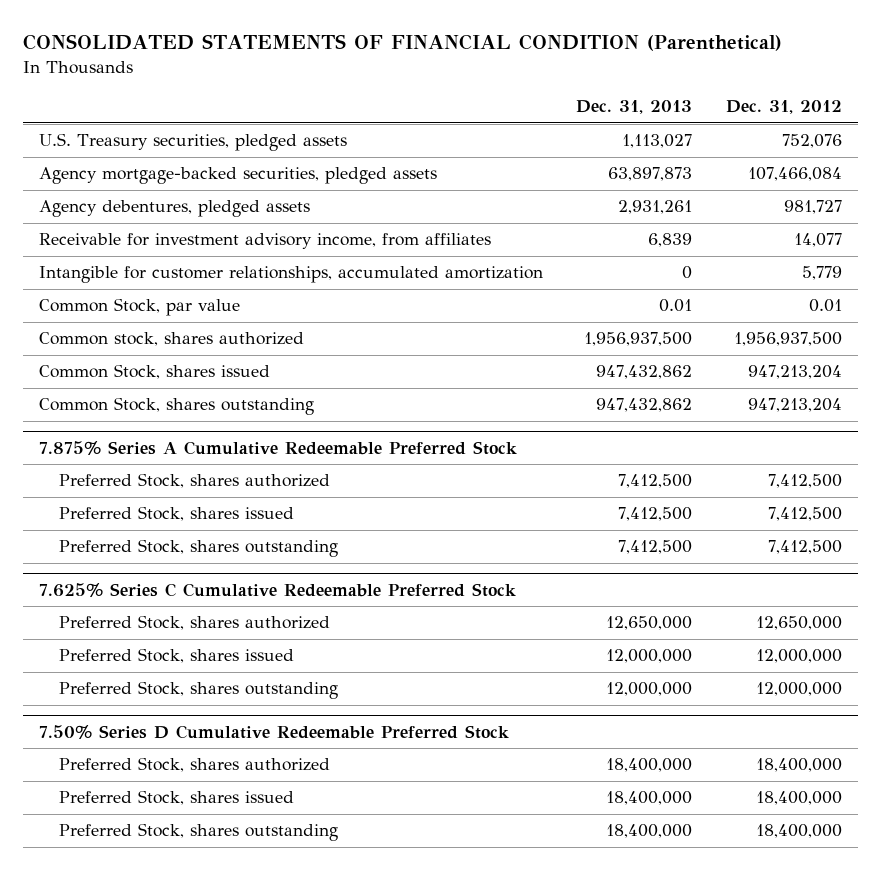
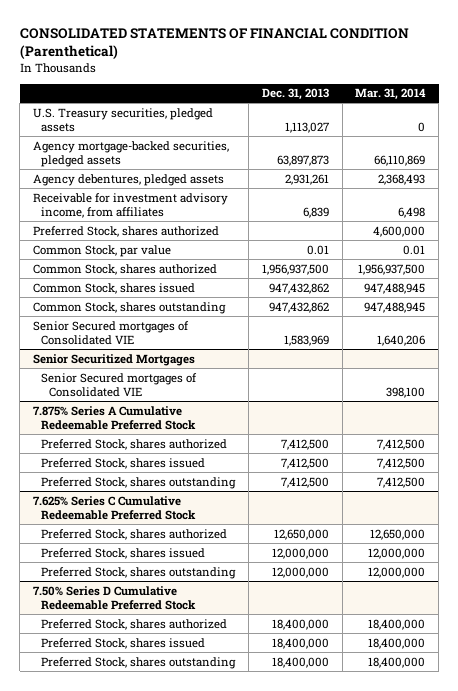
- | Dec. 31, 2013 | Dec. 31, 2012
+ | Dec. 31, 2013 | Mar. 31, 2014
- Intangible for customer relationships, accumulated amortization | 0 | 5,779
+ Preferred Stock, shares authorized | | 4,600,000
- Common stock, shares authorized | 1,956,937,500 | 1,956,937,500
+ Common Stock, shares authorized | 1,956,937,500 | 1,956,937,500
+ Senior Secured mortgages of Consolidated VIE | 1,583,969 | 1,640,206
+ Senior Securitized Mortgages
+ Senior Secured mortgages of Consolidated VIE | | 398,100

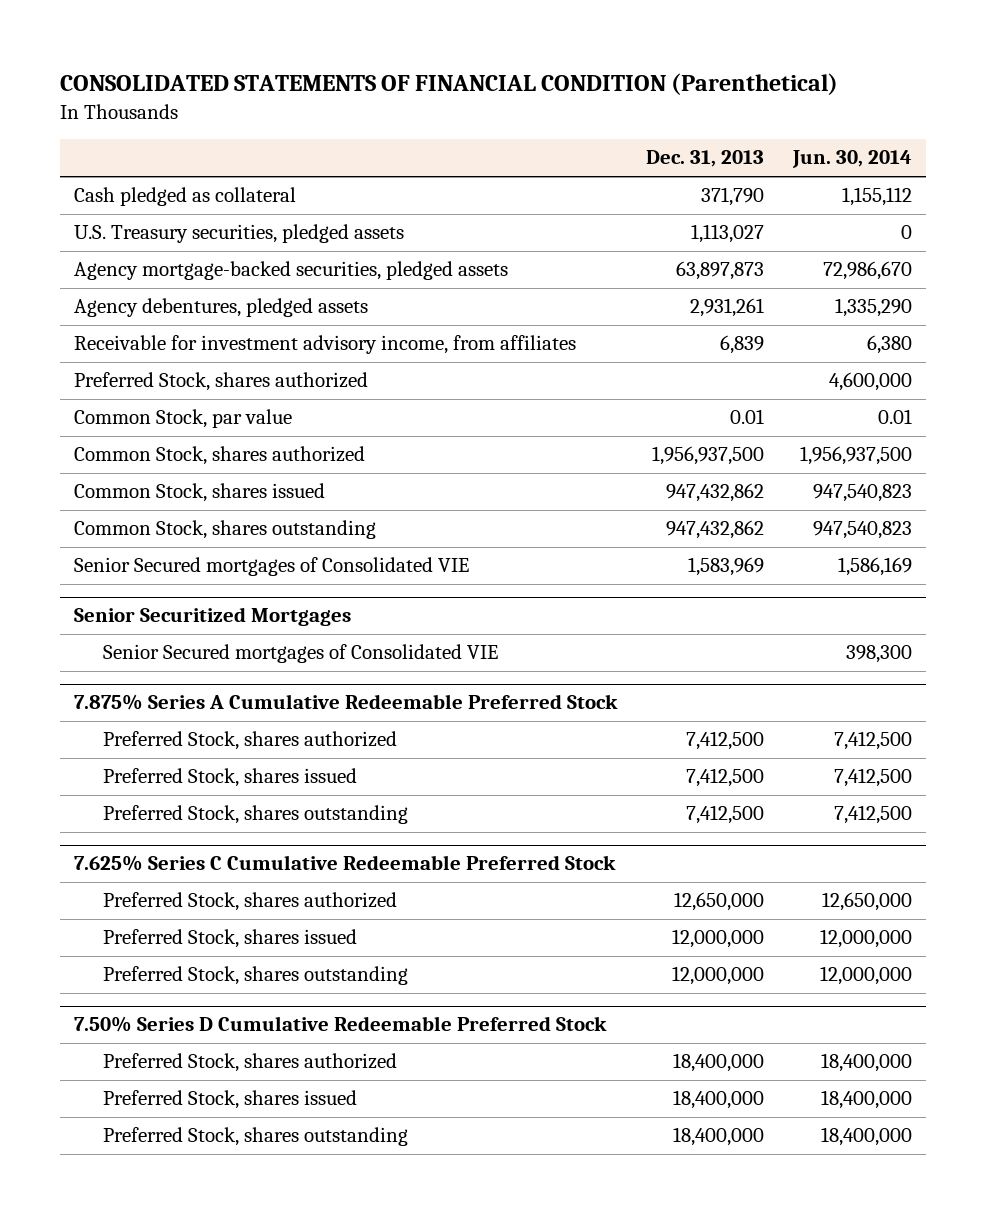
- | Dec. 31, 2013 | Mar. 31, 2014
+ | Dec. 31, 2013 | Jun. 30, 2014
+ Cash pledged as collateral | 371,790 | 1,155,112

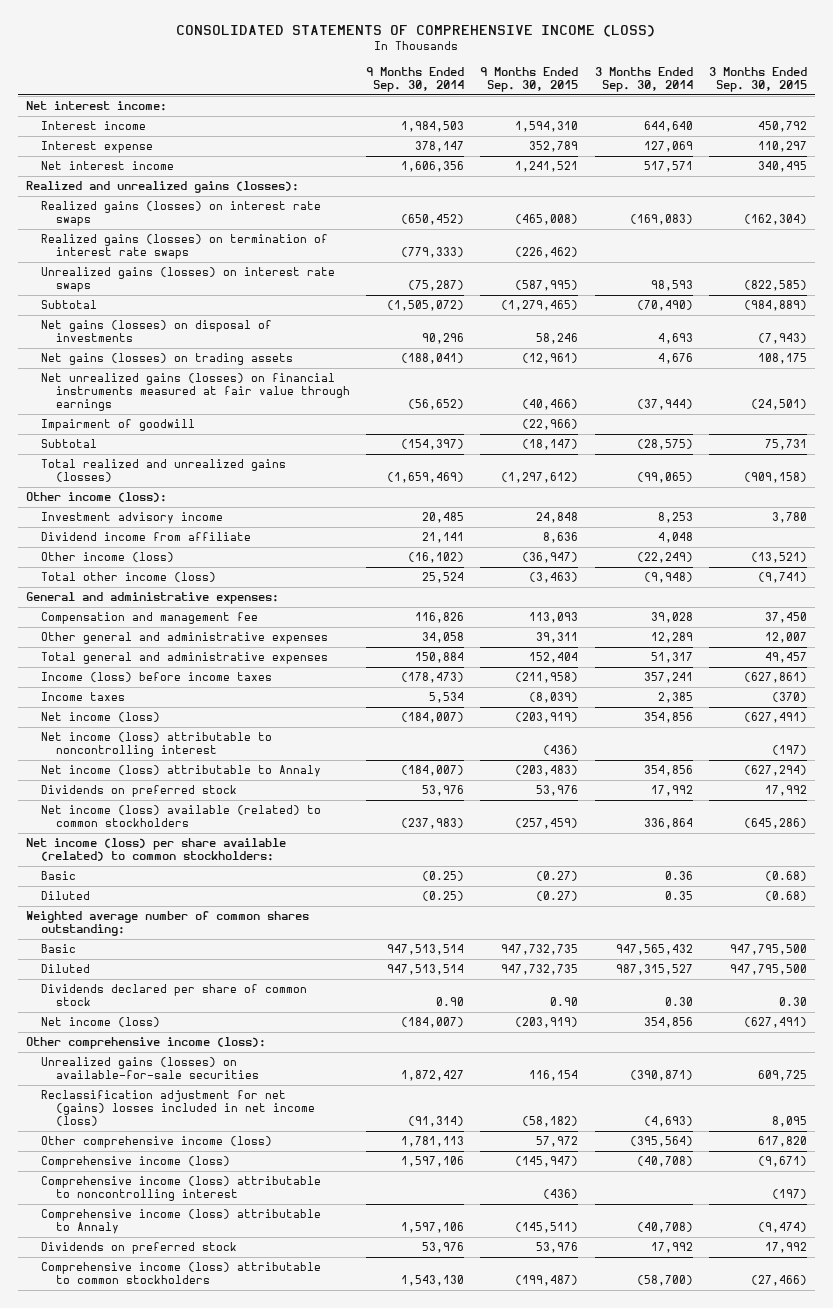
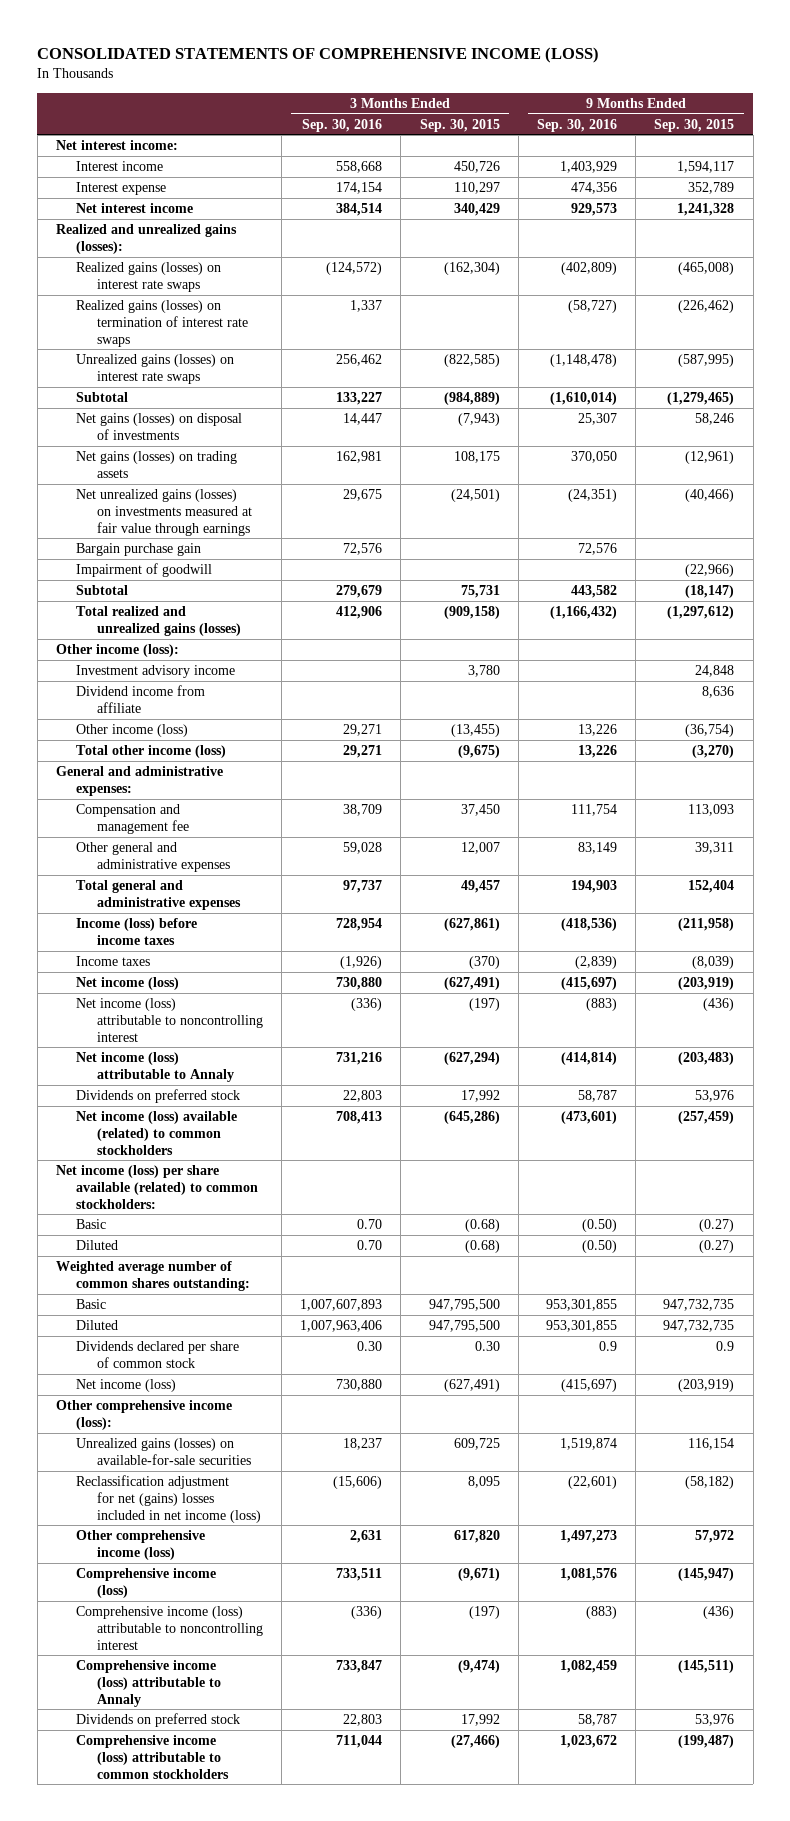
- | 9 Months Ended Sep. 30, 2014 | 9 Months Ended Sep. 30, 2015 | 3 Months Ended Sep. 30, 2014 | 3 Months Ended Sep. 30, 2015
+ | 3 Months Ended Sep. 30, 2016 | 3 Months Ended Sep. 30, 2015 | 9 Months Ended Sep. 30, 2016 | 9 Months Ended Sep. 30, 2015
- Interest income | 1,984,503 | 1,594,310 | 644,640 | 450,792
+ Interest income | 558,668 | 450,726 | 1,403,929 | 1,594,117
- Net interest income | 1,606,356 | 1,241,521 | 517,571 | 340,495
+ Net interest income | 384,514 | 340,429 | 929,573 | 1,241,328
- Net unrealized gains (losses) on financial instruments measured at fair value through earnings | (56,652) | (40,466) | (37,944) | (24,501)
+ Net unrealized gains (losses) on investments measured at fair value through earnings | 29,675 | (24,501) | (24,351) | (40,466)
+ Bargain purchase gain | 72,576 | | 72,576 |
- Other income (loss) | (16,102) | (36,947) | (22,249) | (13,521)
- Total other income (loss) | 25,524 | (3,463) | (9,948) | (9,741)
+ Other income (loss) | 29,271 | (13,455) | 13,226 | (36,754)
+ Total other income (loss) | 29,271 | (9,675) | 13,226 | (3,270)
- Dividends declared per share of common stock | 0.90 | 0.90 | 0.30 | 0.30
+ Dividends declared per share of common stock | 0.30 | 0.30 | 0.9 | 0.9

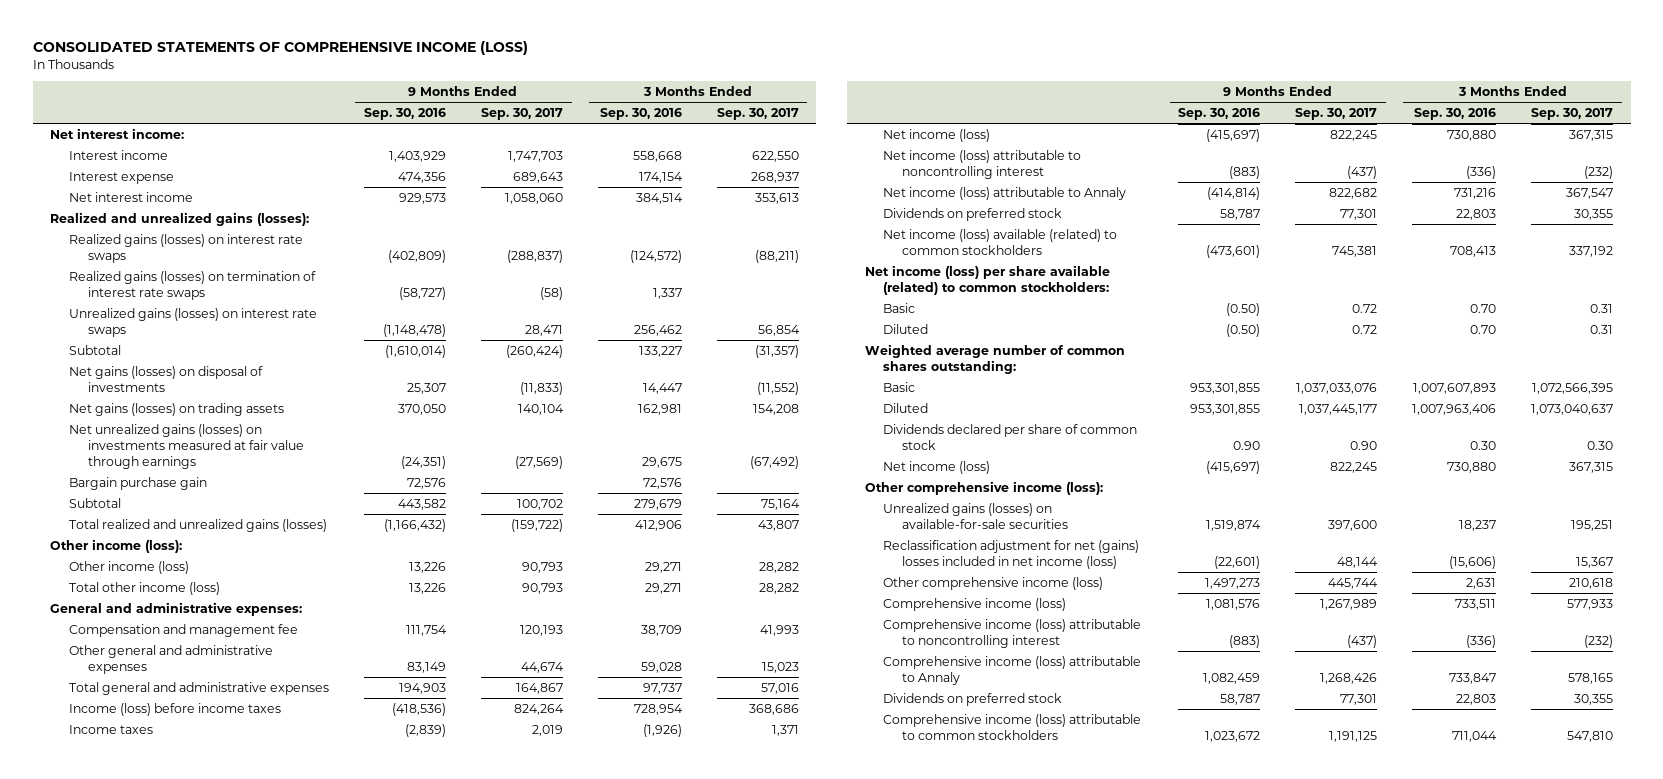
- | 3 Months Ended Sep. 30, 2016 | 3 Months Ended Sep. 30, 2015 | 9 Months Ended Sep. 30, 2016 | 9 Months Ended Sep. 30, 2015
+ | 9 Months Ended Sep. 30, 2016 | 9 Months Ended Sep. 30, 2017 | 3 Months Ended Sep. 30, 2016 | 3 Months Ended Sep. 30, 2017
- Impairment of goodwill | | | | (22,966)
- Investment advisory income | | 3,780 | | 24,848
- Dividend income from affiliate | | | | 8,636
- Dividends declared per share of common stock | 0.30 | 0.30 | 0.9 | 0.9
+ Dividends declared per share of common stock | 0.90 | 0.90 | 0.30 | 0.30

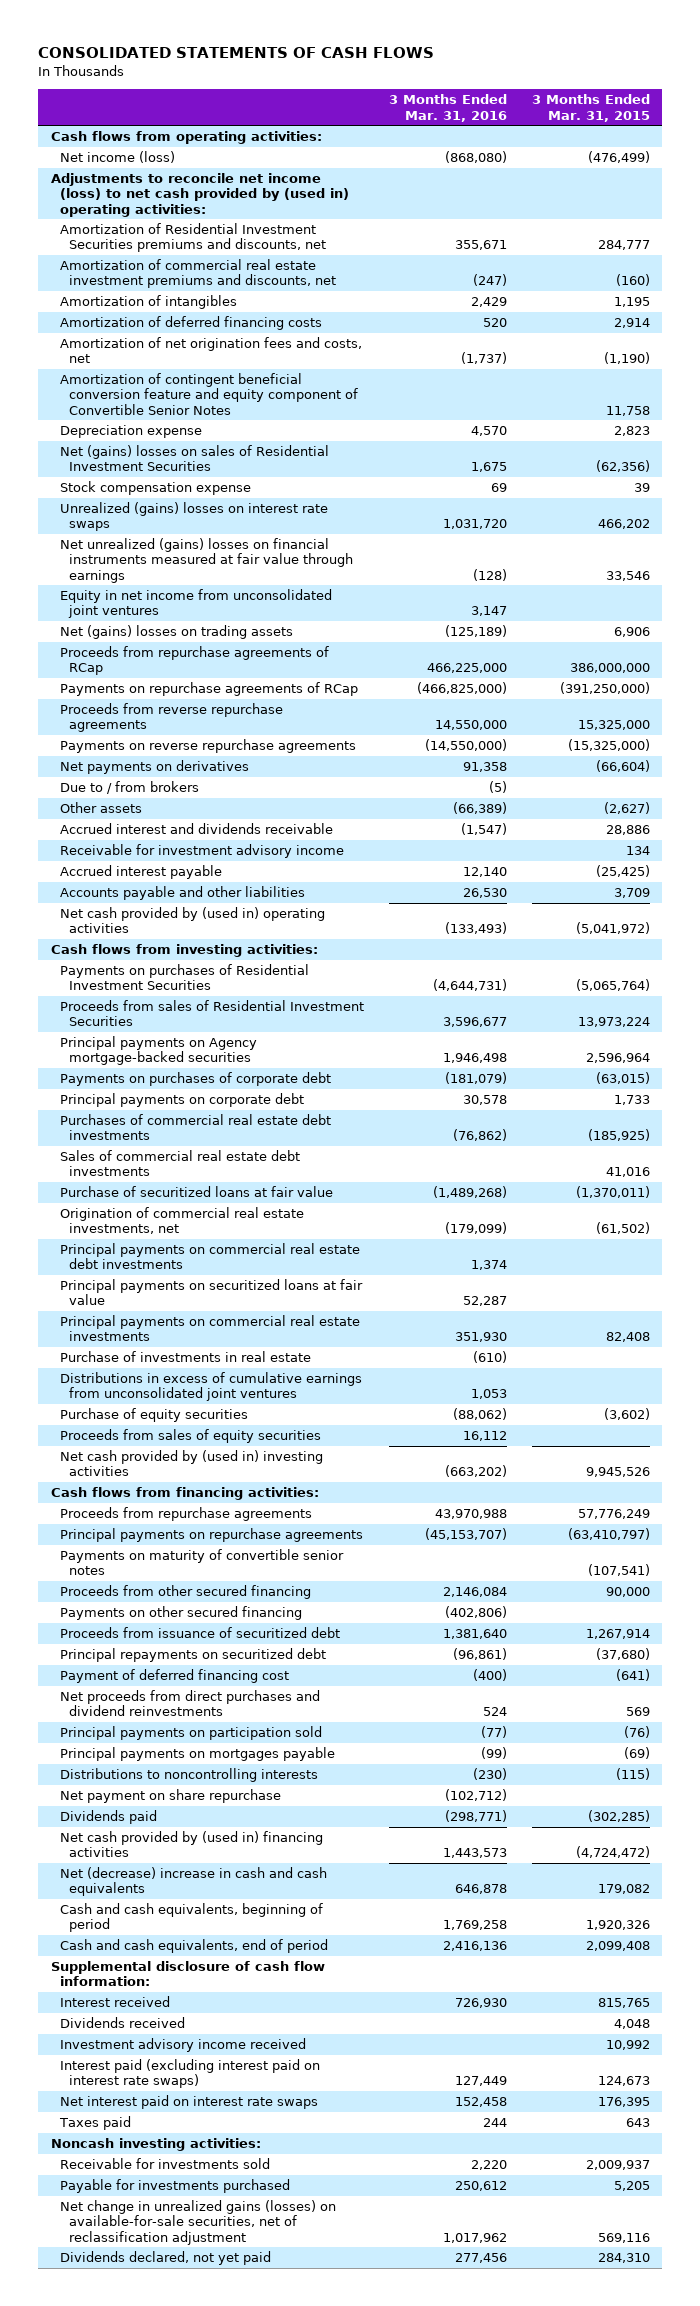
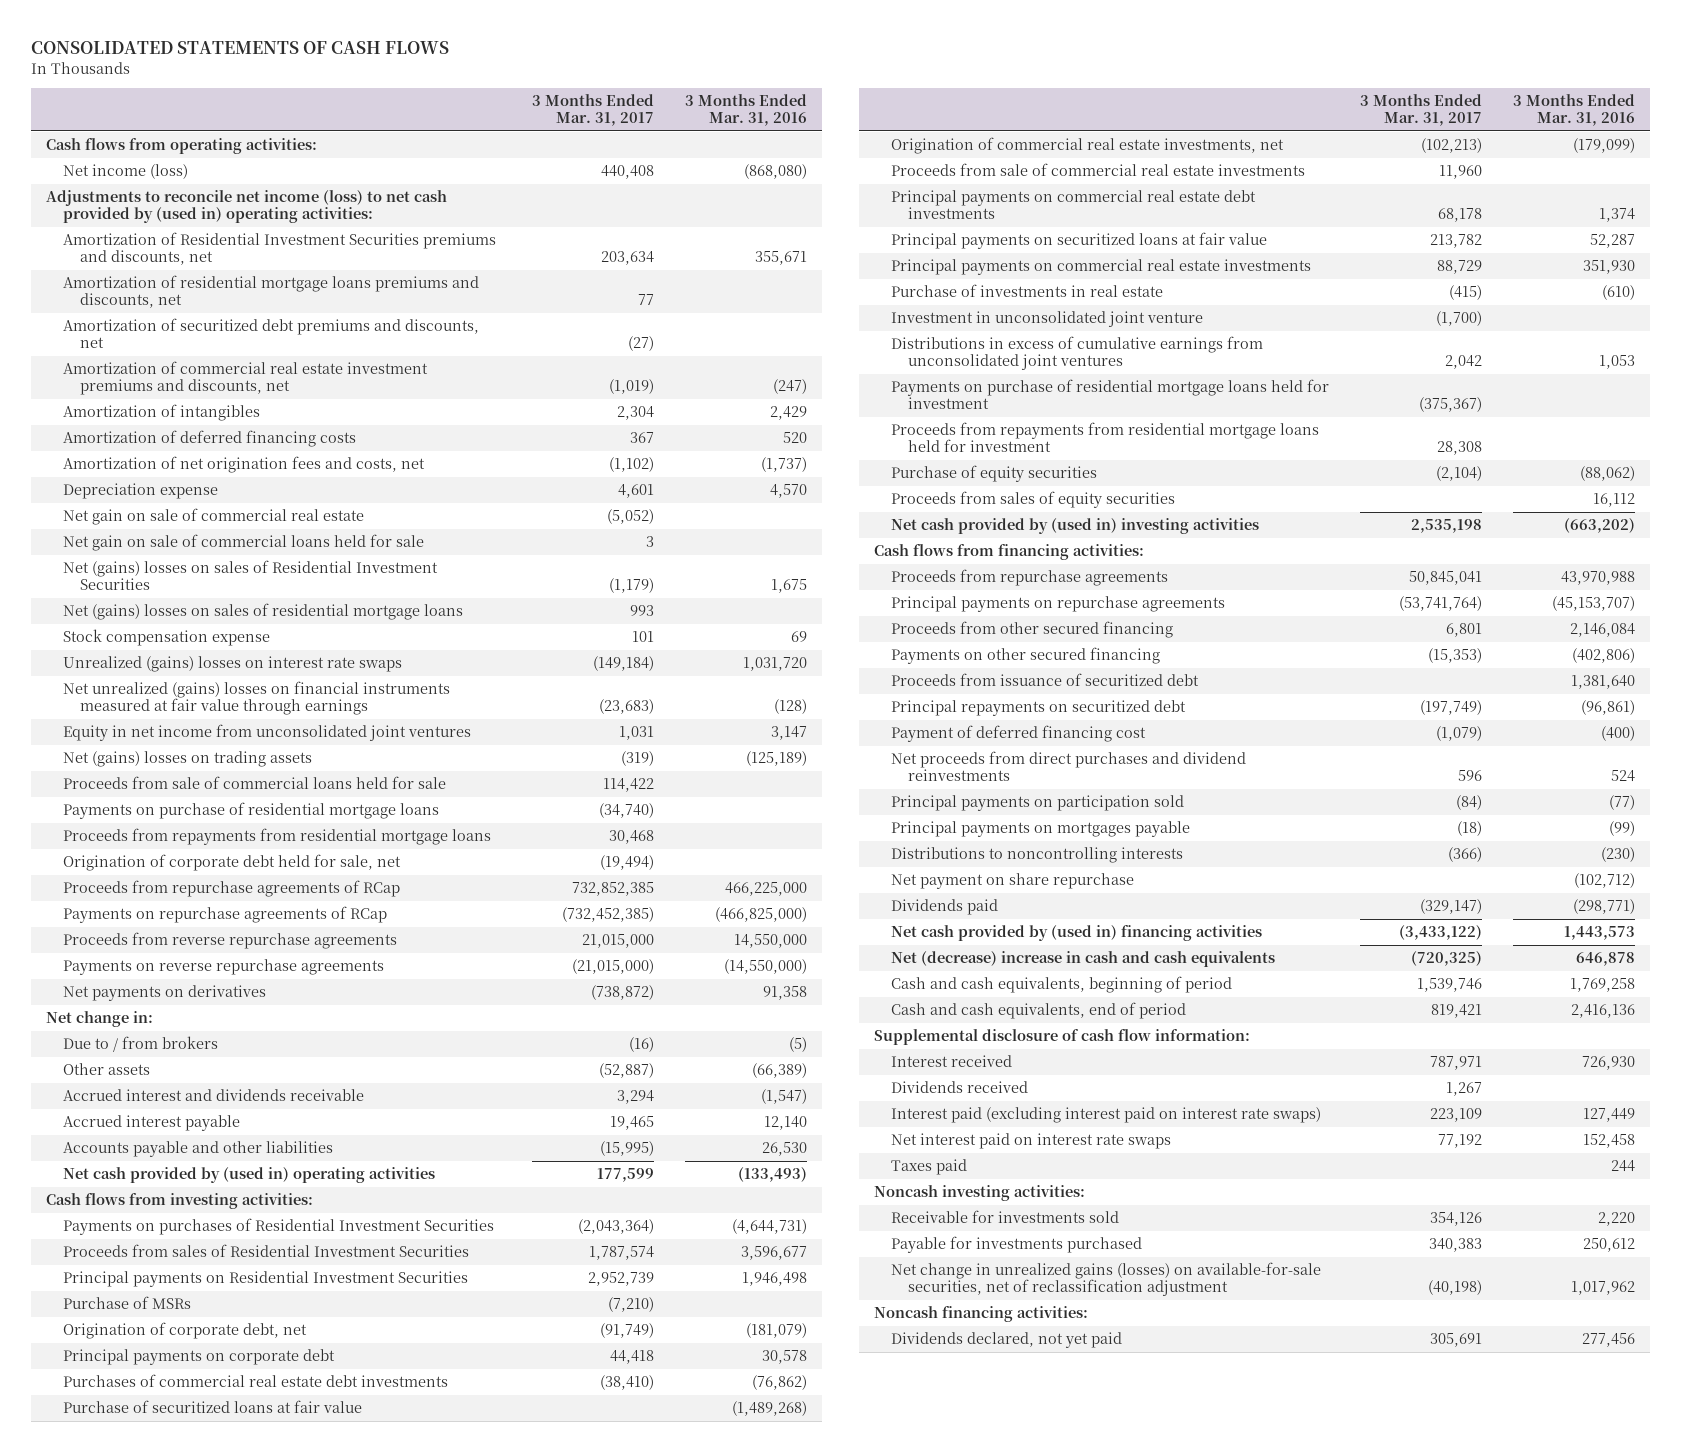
- | 3 Months Ended Mar. 31, 2016 | 3 Months Ended Mar. 31, 2015
+ | 3 Months Ended Mar. 31, 2017 | 3 Months Ended Mar. 31, 2016
+ Amortization of residential mortgage loans premiums and discounts, net | 77 |
+ Amortization of securitized debt premiums and discounts, net | (27) |
- Amortization of contingent beneficial conversion feature and equity component of Convertible Senior Notes | | 11,758
+ Net gain on sale of commercial real estate | (5,052) |
+ Net gain on sale of commercial loans held for sale | 3 |
+ Net (gains) losses on sales of residential mortgage loans | 993 |
+ Proceeds from sale of commercial loans held for sale | 114,422 |
+ Payments on purchase of residential mortgage loans | (34,740) |
+ Proceeds from repayments from residential mortgage loans | 30,468 |
+ Origination of corporate debt held for sale, net | (19,494) |
+ Net change in:
- Receivable for investment advisory income | | 134
- Principal payments on Agency mortgage-backed securities | 1,946,498 | 2,596,964
- Payments on purchases of corporate debt | (181,079) | (63,015)
+ Principal payments on Residential Investment Securities | 2,952,739 | 1,946,498
+ Purchase of MSRs | (7,210) |
+ Origination of corporate debt, net | (91,749) | (181,079)
- Sales of commercial real estate debt investments | | 41,016
+ Proceeds from sale of commercial real estate investments | 11,960 |
+ Investment in unconsolidated joint venture | (1,700) |
+ Payments on purchase of residential mortgage loans held for investment | (375,367) |
+ Proceeds from repayments from residential mortgage loans held for investment | 28,308 |
- Payments on maturity of convertible senior notes | | (107,541)
- Investment advisory income received | | 10,992
+ Noncash financing activities:

